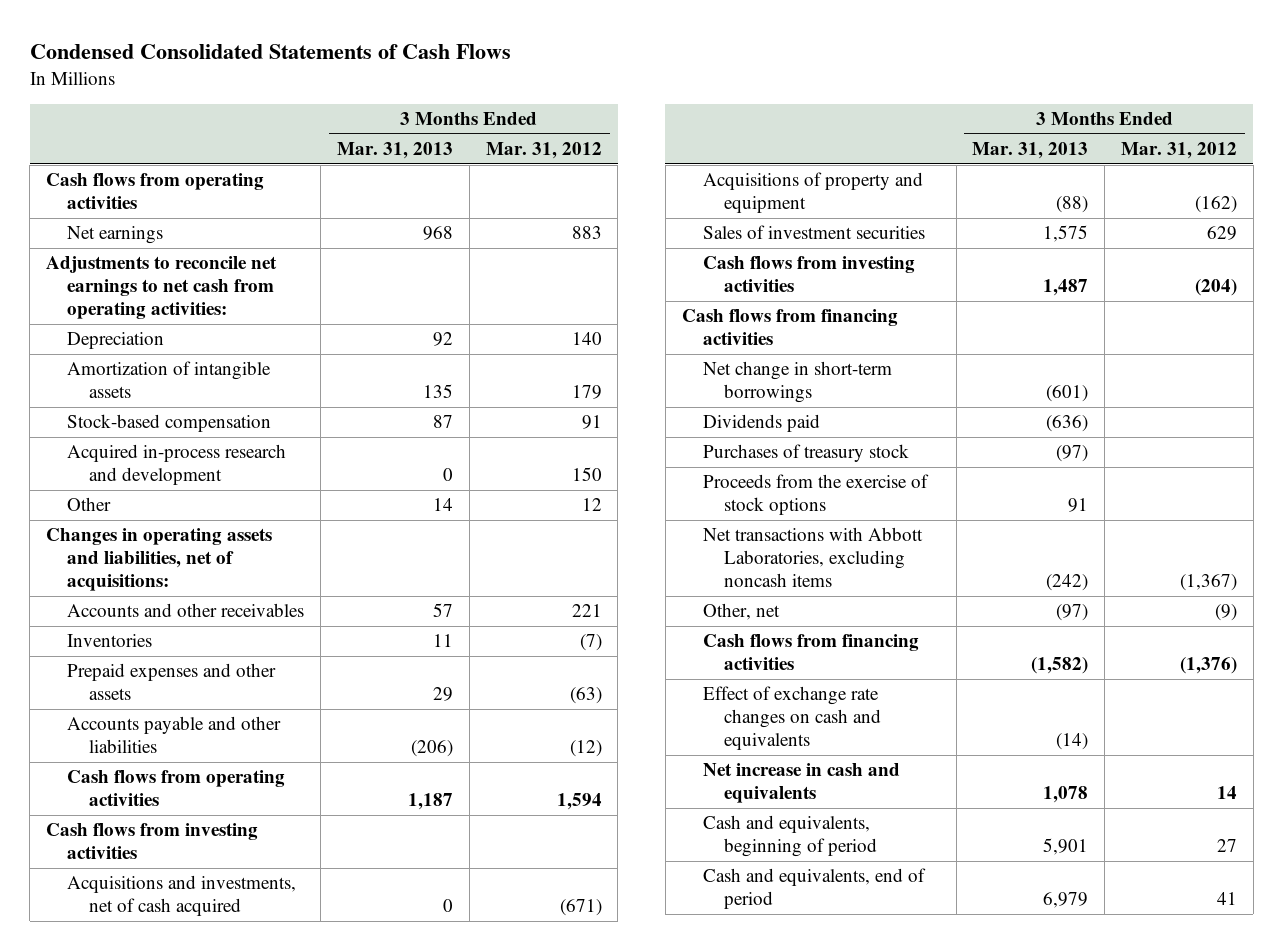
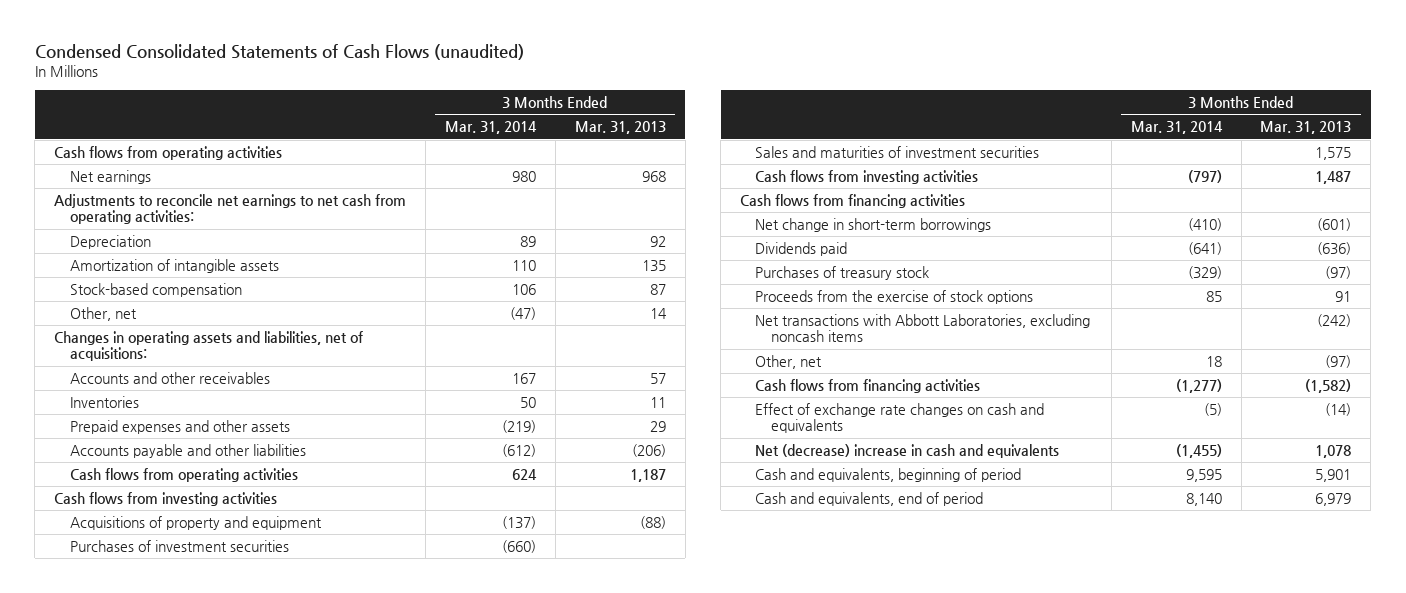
- Condensed Consolidated Statements of Cash Flows
+ Condensed Consolidated Statements of Cash Flows (unaudited)
- | 3 Months Ended Mar. 31, 2013 | 3 Months Ended Mar. 31, 2012
+ | 3 Months Ended Mar. 31, 2014 | 3 Months Ended Mar. 31, 2013
- Acquired in-process research and development | 0 | 150
- Other | 14 | 12
+ Other, net | (47) | 14
- Acquisitions and investments, net of cash acquired | 0 | (671)
- Sales of investment securities | 1,575 | 629
+ Purchases of investment securities | (660) |
+ Sales and maturities of investment securities | | 1,575
- Net increase in cash and equivalents | 1,078 | 14
+ Net (decrease) increase in cash and equivalents | (1,455) | 1,078

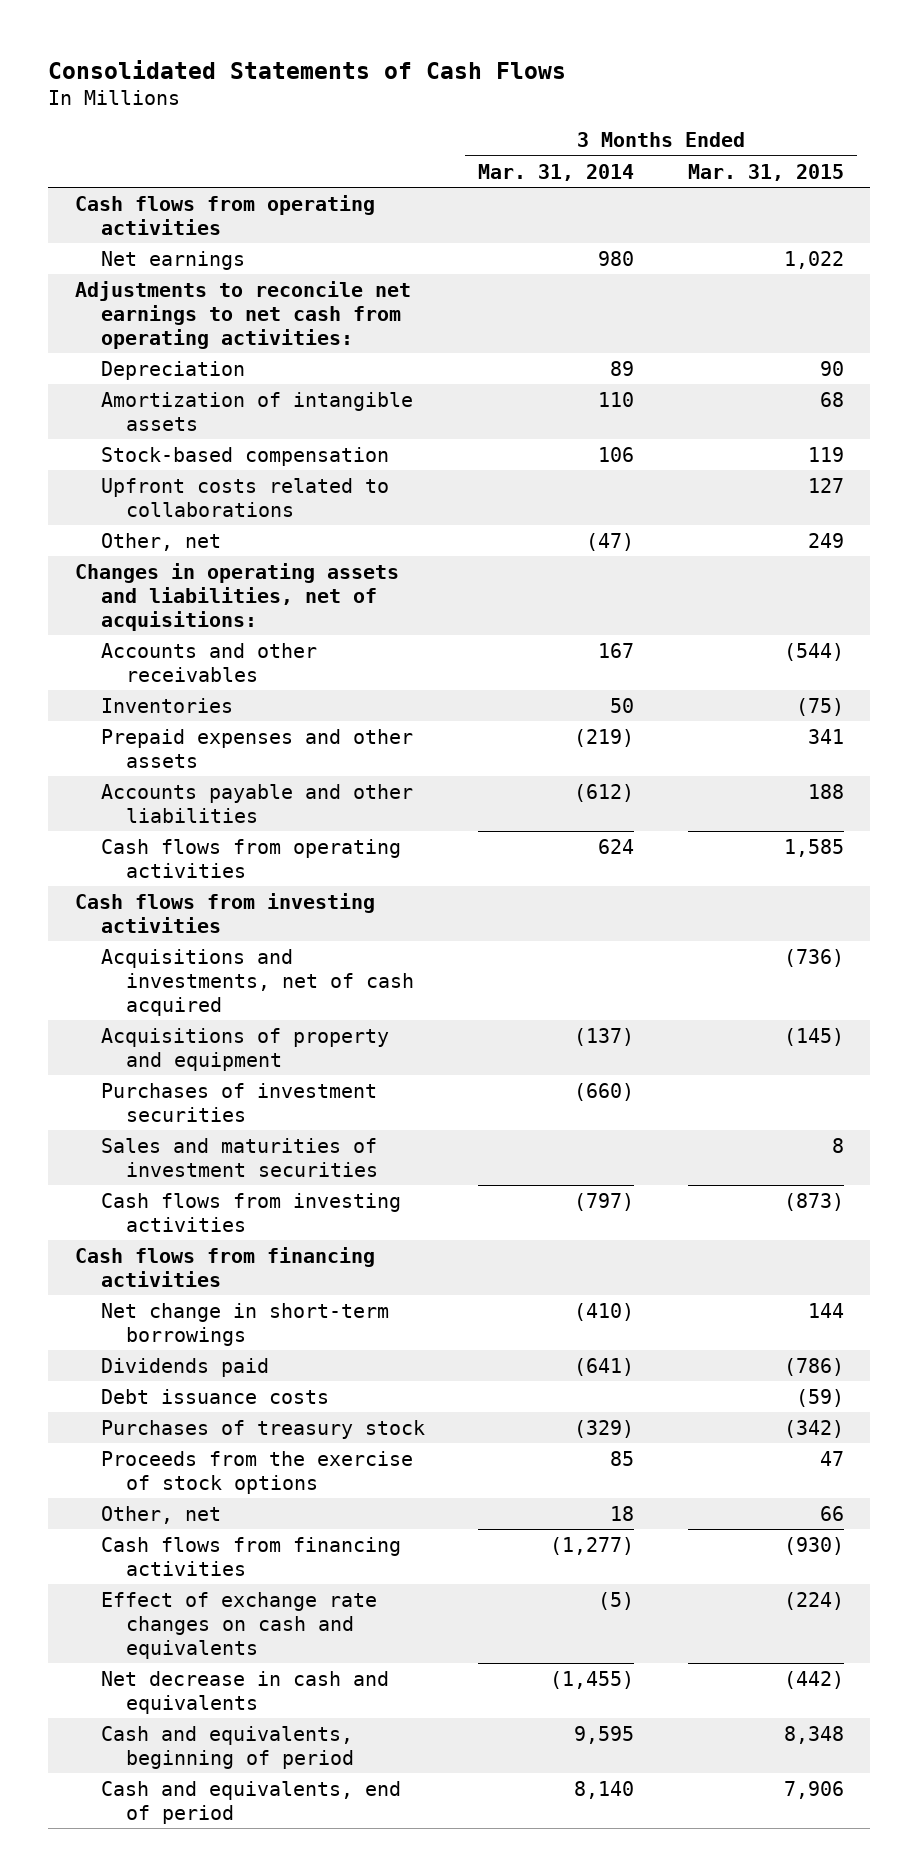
- Condensed Consolidated Statements of Cash Flows (unaudited)
+ Consolidated Statements of Cash Flows
- | 3 Months Ended Mar. 31, 2014 | 3 Months Ended Mar. 31, 2013
+ | 3 Months Ended Mar. 31, 2014 | 3 Months Ended Mar. 31, 2015
+ Upfront costs related to collaborations | | 127
+ Acquisitions and investments, net of cash acquired | | (736)
+ Debt issuance costs | | (59)
- Net transactions with Abbott Laboratories, excluding noncash items | | (242)
- Net (decrease) increase in cash and equivalents | (1,455) | 1,078
+ Net decrease in cash and equivalents | (1,455) | (442)

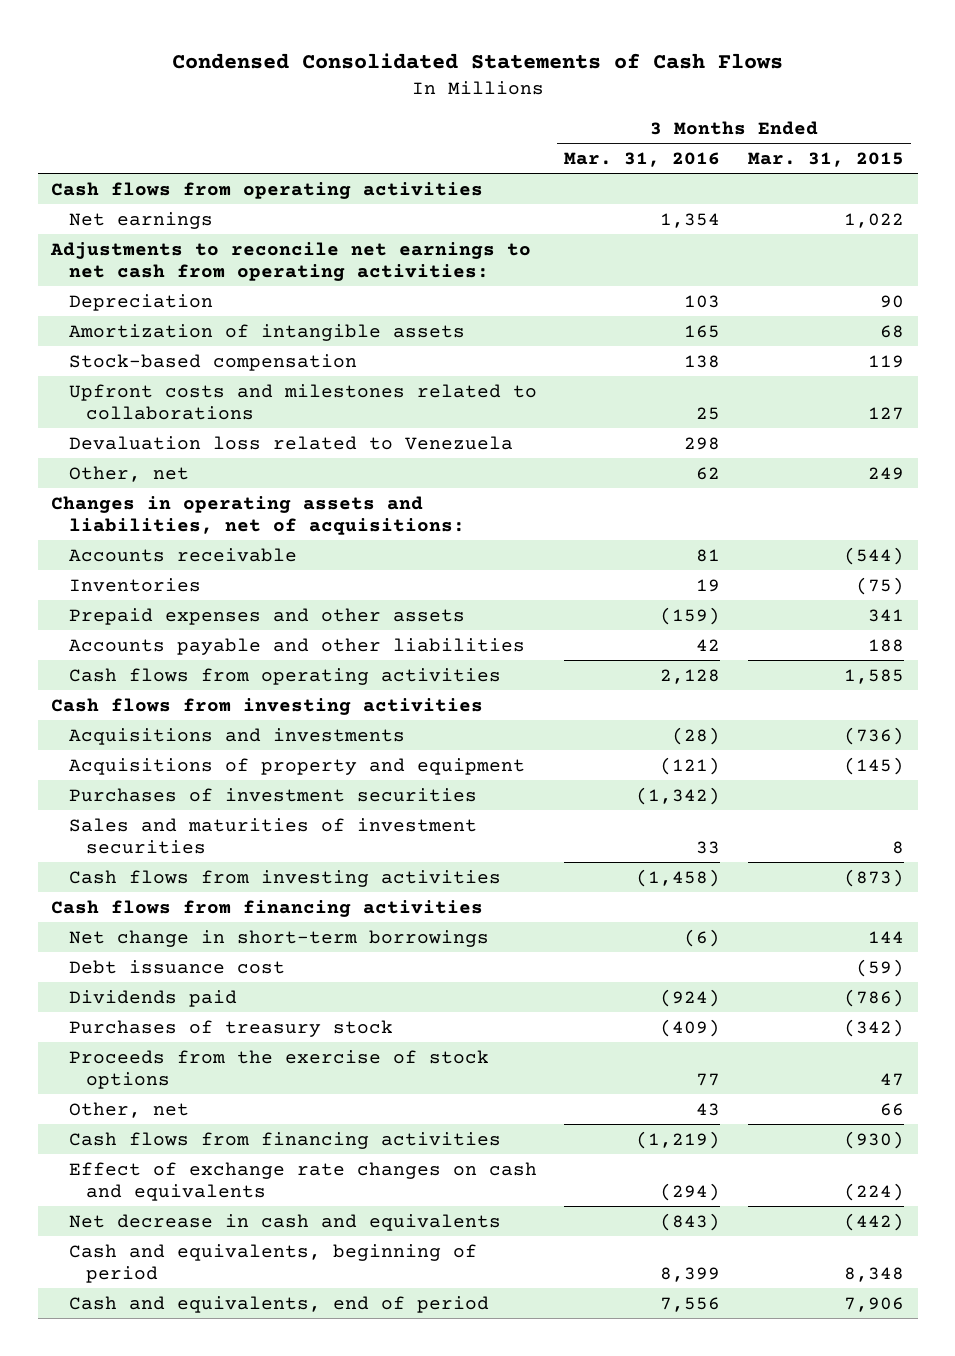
- Consolidated Statements of Cash Flows
+ Condensed Consolidated Statements of Cash Flows
- | 3 Months Ended Mar. 31, 2014 | 3 Months Ended Mar. 31, 2015
+ | 3 Months Ended Mar. 31, 2016 | 3 Months Ended Mar. 31, 2015
- Upfront costs related to collaborations | | 127
+ Upfront costs and milestones related to collaborations | 25 | 127
+ Devaluation loss related to Venezuela | 298 |
- Accounts and other receivables | 167 | (544)
+ Accounts receivable | 81 | (544)
- Acquisitions and investments, net of cash acquired | | (736)
+ Acquisitions and investments | (28) | (736)
+ Debt issuance cost | | (59)
- Debt issuance costs | | (59)

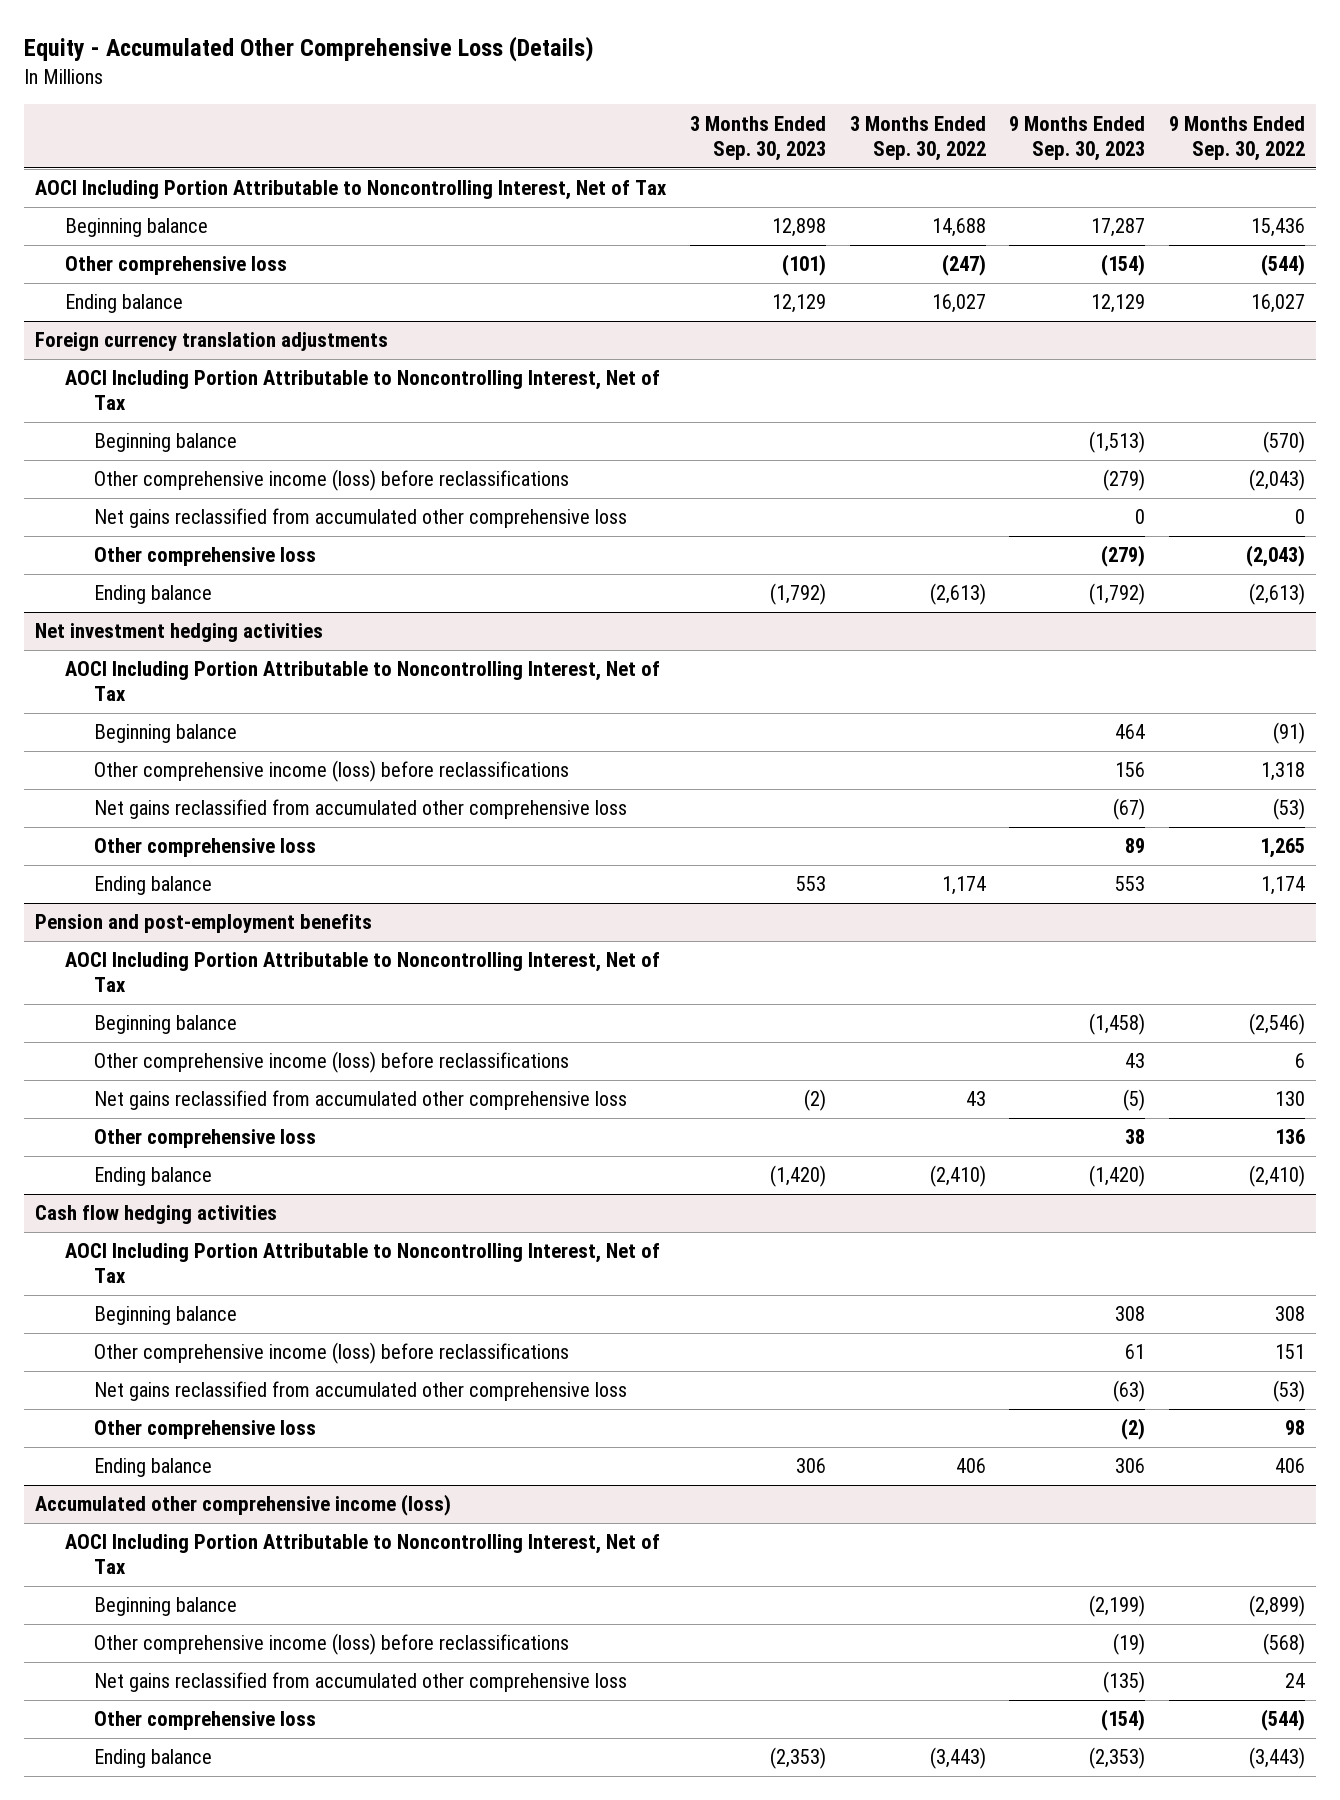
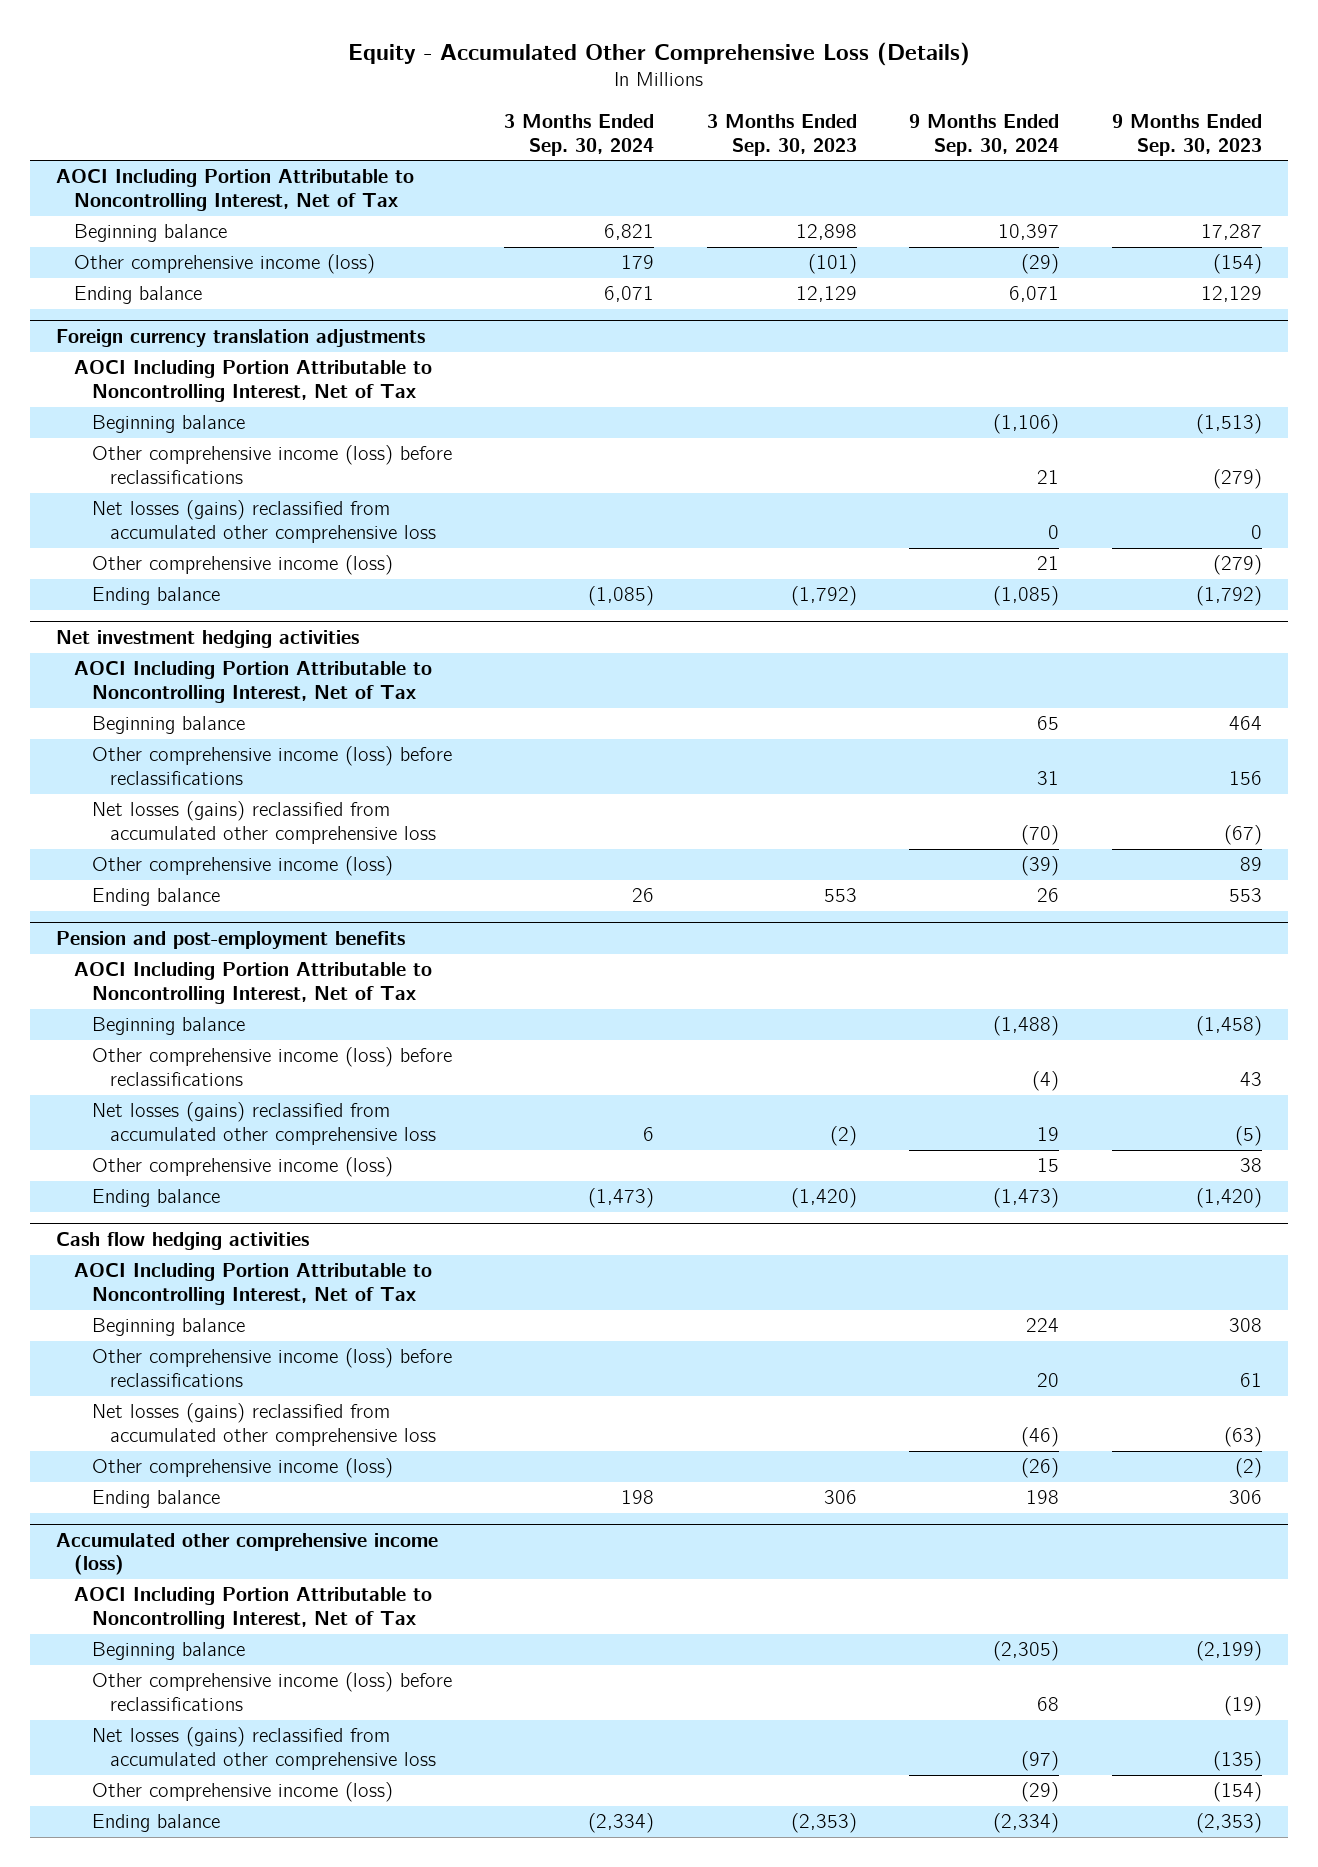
- | 3 Months Ended Sep. 30, 2023 | 3 Months Ended Sep. 30, 2022 | 9 Months Ended Sep. 30, 2023 | 9 Months Ended Sep. 30, 2022
+ | 3 Months Ended Sep. 30, 2024 | 3 Months Ended Sep. 30, 2023 | 9 Months Ended Sep. 30, 2024 | 9 Months Ended Sep. 30, 2023
- Other comprehensive loss | (101) | (247) | (154) | (544)
+ Other comprehensive income (loss) | 179 | (101) | (29) | (154)
@ Foreign currency translation adjustments
- Net gains reclassified from accumulated other comprehensive loss | | | 0 | 0
- Other comprehensive loss | | | (279) | (2,043)
+ Net losses (gains) reclassified from accumulated other comprehensive loss | | | 0 | 0
+ Other comprehensive income (loss) | | | 21 | (279)
@ Net investment hedging activities
- Net gains reclassified from accumulated other comprehensive loss | | | (67) | (53)
- Other comprehensive loss | | | 89 | 1,265
+ Net losses (gains) reclassified from accumulated other comprehensive loss | | | (70) | (67)
+ Other comprehensive income (loss) | | | (39) | 89
@ Pension and post-employment benefits
- Net gains reclassified from accumulated other comprehensive loss | (2) | 43 | (5) | 130
- Other comprehensive loss | | | 38 | 136
+ Net losses (gains) reclassified from accumulated other comprehensive loss | 6 | (2) | 19 | (5)
+ Other comprehensive income (loss) | | | 15 | 38
@ Cash flow hedging activities
- Net gains reclassified from accumulated other comprehensive loss | | | (63) | (53)
- Other comprehensive loss | | | (2) | 98
+ Net losses (gains) reclassified from accumulated other comprehensive loss | | | (46) | (63)
+ Other comprehensive income (loss) | | | (26) | (2)
@ Accumulated other comprehensive income (loss)
- Net gains reclassified from accumulated other comprehensive loss | | | (135) | 24
- Other comprehensive loss | | | (154) | (544)
+ Net losses (gains) reclassified from accumulated other comprehensive loss | | | (97) | (135)
+ Other comprehensive income (loss) | | | (29) | (154)

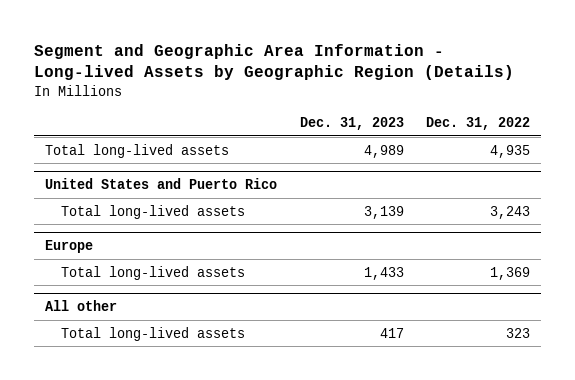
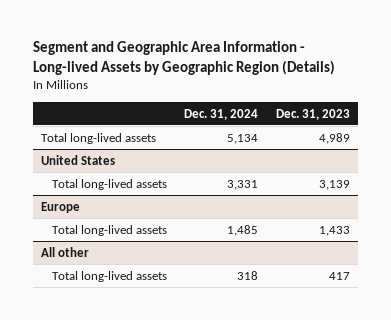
- | Dec. 31, 2023 | Dec. 31, 2022
+ | Dec. 31, 2024 | Dec. 31, 2023
- United States and Puerto Rico
+ United States

